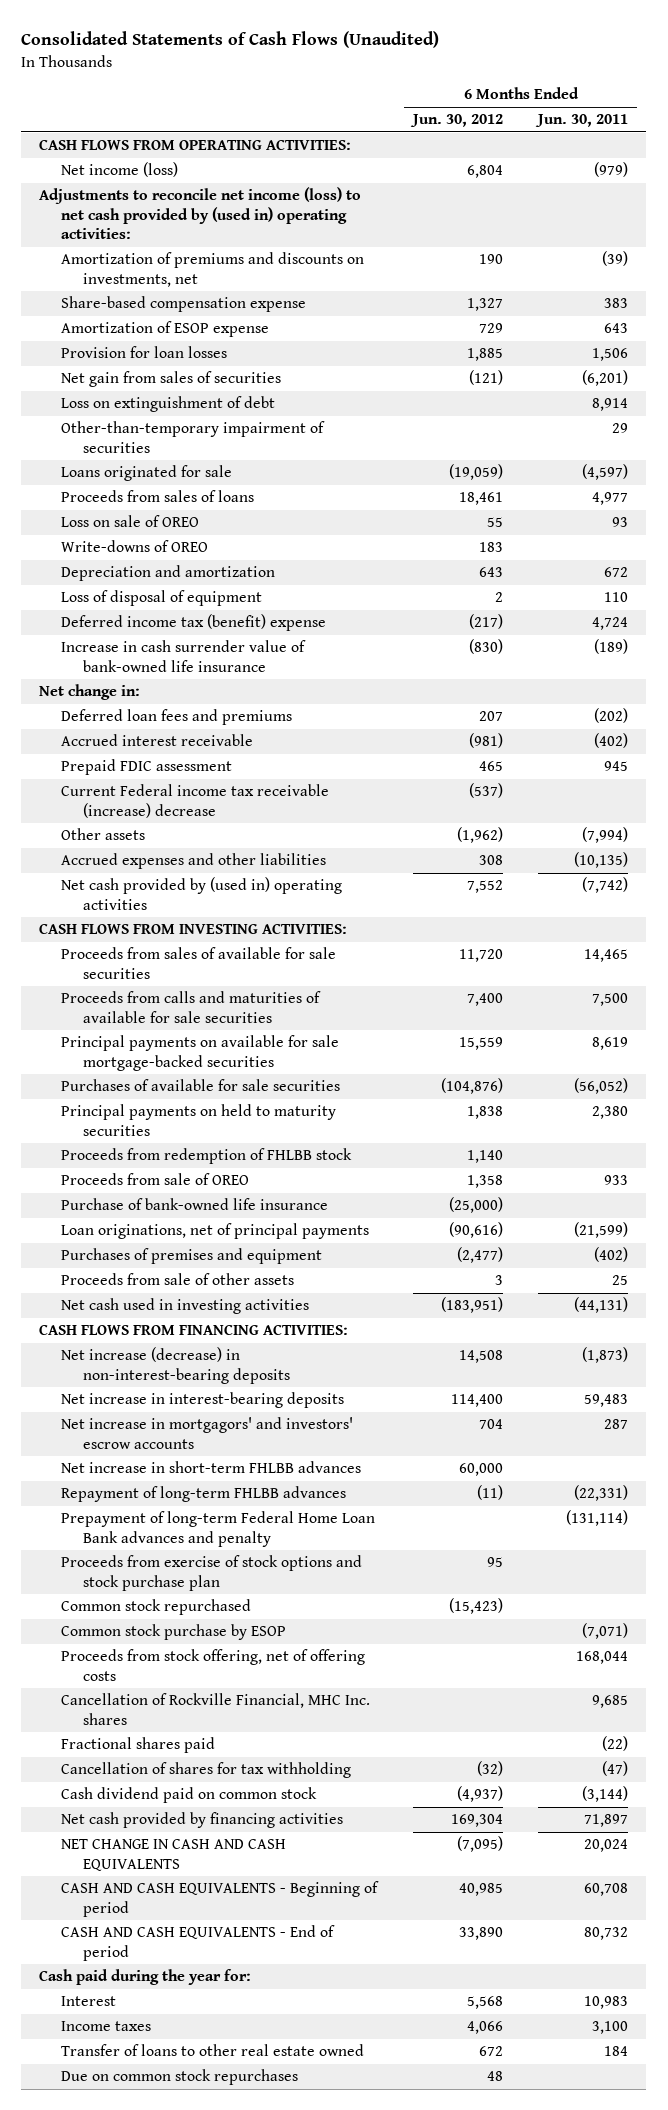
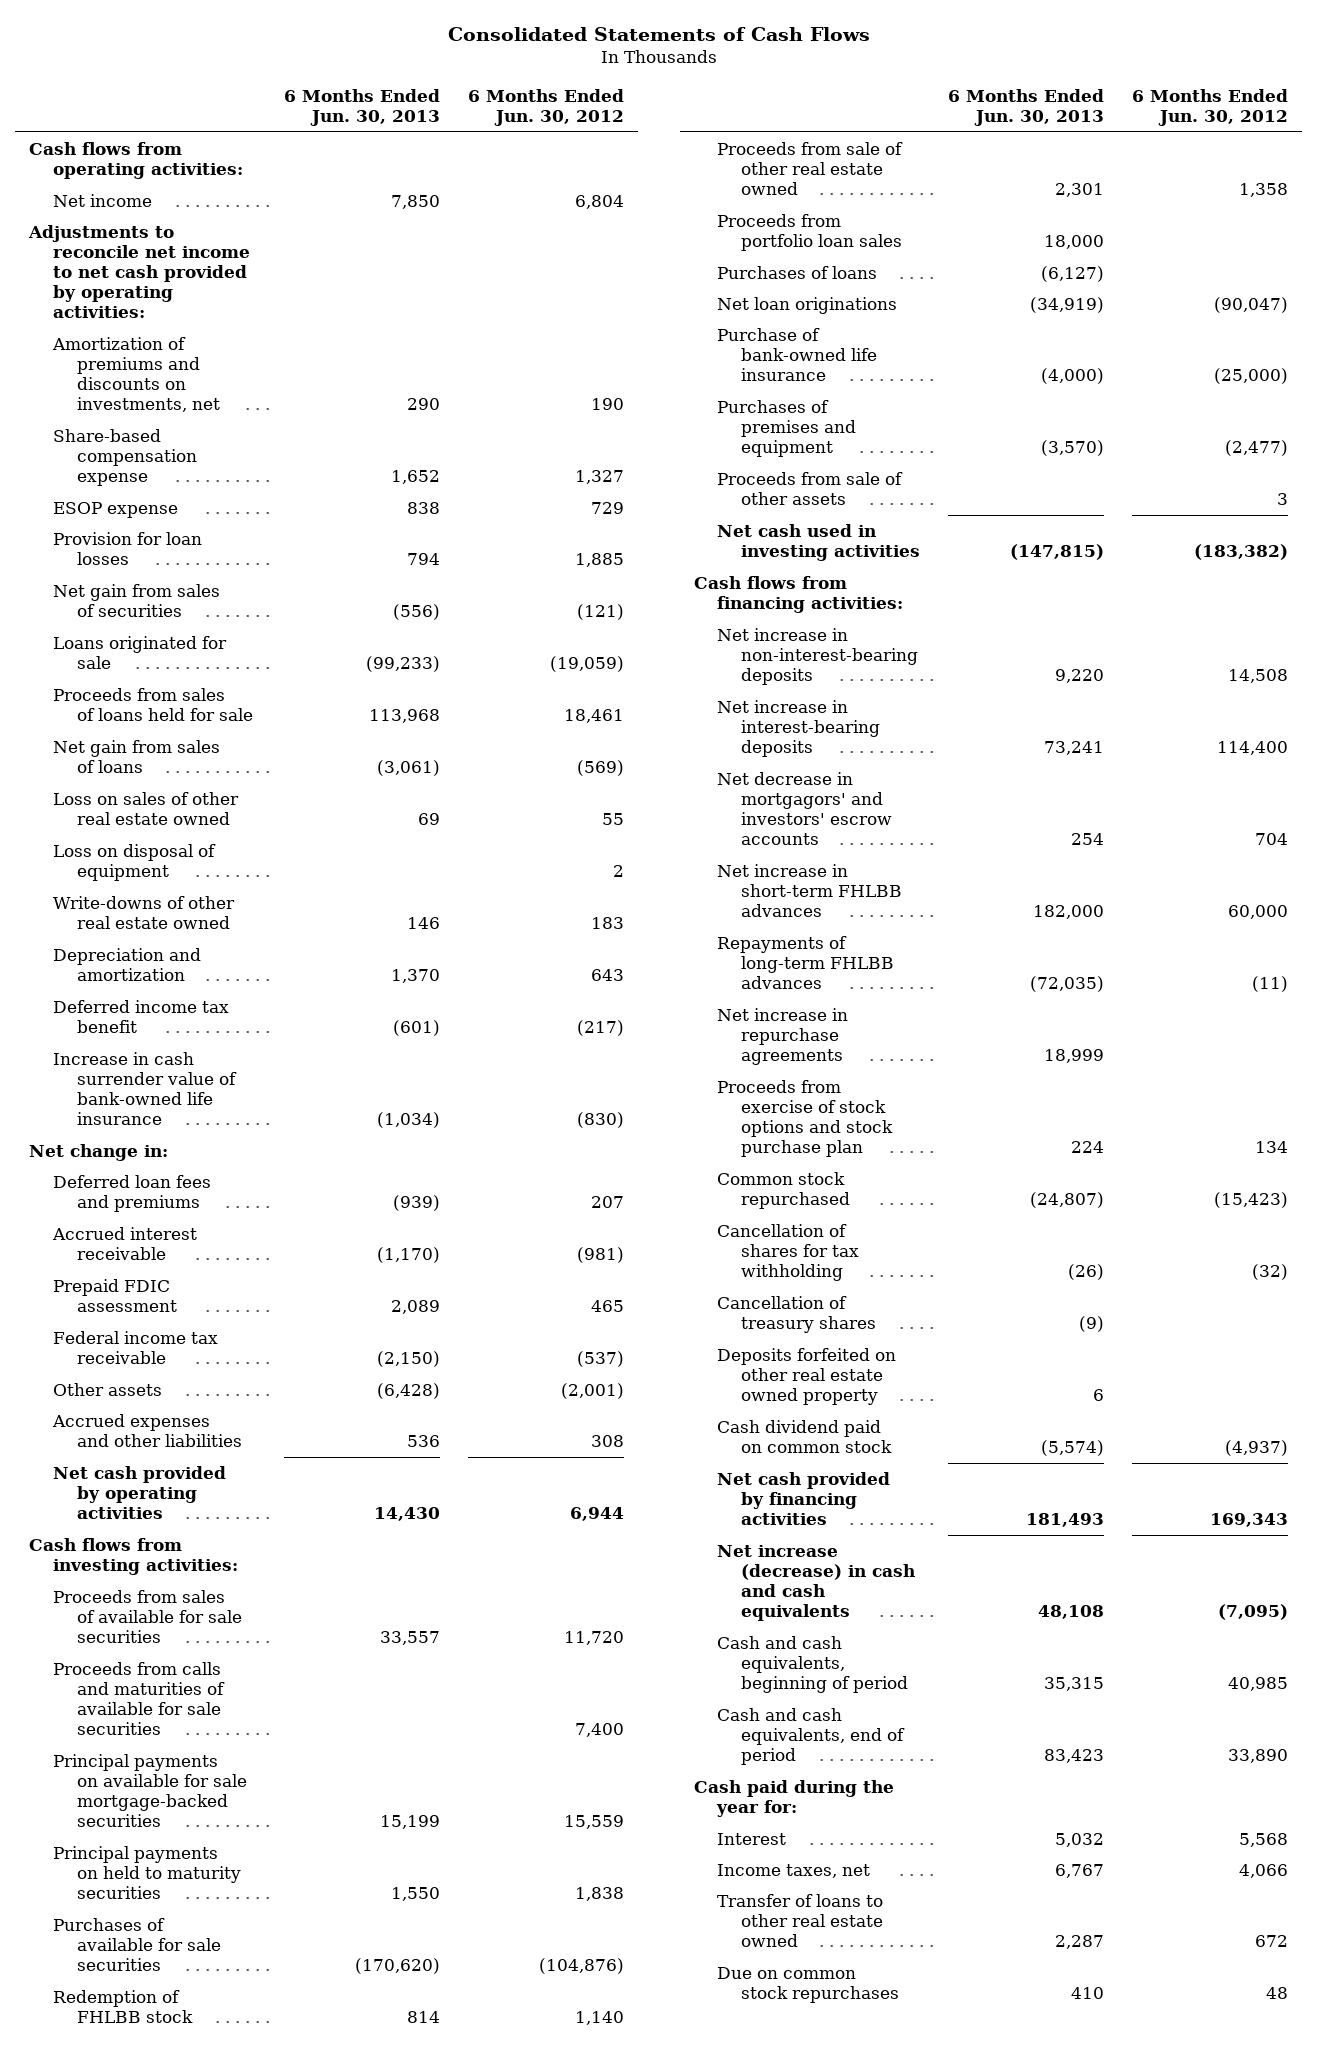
- Consolidated Statements of Cash Flows (Unaudited)
+ Consolidated Statements of Cash Flows
- | 6 Months Ended Jun. 30, 2012 | 6 Months Ended Jun. 30, 2011
+ | 6 Months Ended Jun. 30, 2013 | 6 Months Ended Jun. 30, 2012
- CASH FLOWS FROM OPERATING ACTIVITIES:
- Net income (loss) | 6,804 | (979)
- Adjustments to reconcile net income (loss) to net cash provided by (used in) operating activities:
+ Cash flows from operating activities:
+ Net income | 7,850 | 6,804
+ Adjustments to reconcile net income to net cash provided by operating activities:
- Amortization of ESOP expense | 729 | 643
+ ESOP expense | 838 | 729
- Loss on extinguishment of debt | | 8,914
- Other-than-temporary impairment of securities | | 29
- Proceeds from sales of loans | 18,461 | 4,977
- Loss on sale of OREO | 55 | 93
- Write-downs of OREO | 183 |
+ Proceeds from sales of loans held for sale | 113,968 | 18,461
+ Net gain from sales of loans | (3,061) | (569)
+ Loss on sales of other real estate owned | 69 | 55
+ Loss on disposal of equipment | | 2
+ Write-downs of other real estate owned | 146 | 183
- Loss of disposal of equipment | 2 | 110
- Deferred income tax (benefit) expense | (217) | 4,724
+ Deferred income tax benefit | (601) | (217)
- Current Federal income tax receivable (increase) decrease | (537) |
- Other assets | (1,962) | (7,994)
+ Federal income tax receivable | (2,150) | (537)
+ Other assets | (6,428) | (2,001)
- Net cash provided by (used in) operating activities | 7,552 | (7,742)
- CASH FLOWS FROM INVESTING ACTIVITIES:
+ Net cash provided by operating activities | 14,430 | 6,944
+ Cash flows from investing activities:
- Proceeds from redemption of FHLBB stock | 1,140 |
- Proceeds from sale of OREO | 1,358 | 933
moved down: Purchases of available for sale securities | (170,620) | (104,876)
+ Redemption of FHLBB stock | 814 | 1,140
+ Proceeds from sale of other real estate owned | 2,301 | 1,358
+ Proceeds from portfolio loan sales | 18,000 |
+ Purchases of loans | (6,127) |
+ Net loan originations | (34,919) | (90,047)
- Loan originations, net of principal payments | (90,616) | (21,599)
- Net cash used in investing activities | (183,951) | (44,131)
- CASH FLOWS FROM FINANCING ACTIVITIES:
- Net increase (decrease) in non-interest-bearing deposits | 14,508 | (1,873)
+ Net cash used in investing activities | (147,815) | (183,382)
+ Cash flows from financing activities:
+ Net increase in non-interest-bearing deposits | 9,220 | 14,508
- Net increase in mortgagors' and investors' escrow accounts | 704 | 287
+ Net decrease in mortgagors' and investors' escrow accounts | 254 | 704
- Repayment of long-term FHLBB advances | (11) | (22,331)
- Prepayment of long-term Federal Home Loan Bank advances and penalty | | (131,114)
- Proceeds from exercise of stock options and stock purchase plan | 95 |
+ Repayments of long-term FHLBB advances | (72,035) | (11)
+ Net increase in repurchase agreements | 18,999 |
+ Proceeds from exercise of stock options and stock purchase plan | 224 | 134
- Common stock purchase by ESOP | | (7,071)
- Proceeds from stock offering, net of offering costs | | 168,044
- Cancellation of Rockville Financial, MHC Inc. shares | | 9,685
- Fractional shares paid | | (22)
+ Cancellation of treasury shares | (9) |
+ Deposits forfeited on other real estate owned property | 6 |
- Net cash provided by financing activities | 169,304 | 71,897
- NET CHANGE IN CASH AND CASH EQUIVALENTS | (7,095) | 20,024
- CASH AND CASH EQUIVALENTS - Beginning of period | 40,985 | 60,708
- CASH AND CASH EQUIVALENTS - End of period | 33,890 | 80,732
+ Net cash provided by financing activities | 181,493 | 169,343
+ Net increase (decrease) in cash and cash equivalents | 48,108 | (7,095)
+ Cash and cash equivalents, beginning of period | 35,315 | 40,985
+ Cash and cash equivalents, end of period | 83,423 | 33,890
- Income taxes | 4,066 | 3,100
+ Income taxes, net | 6,767 | 4,066

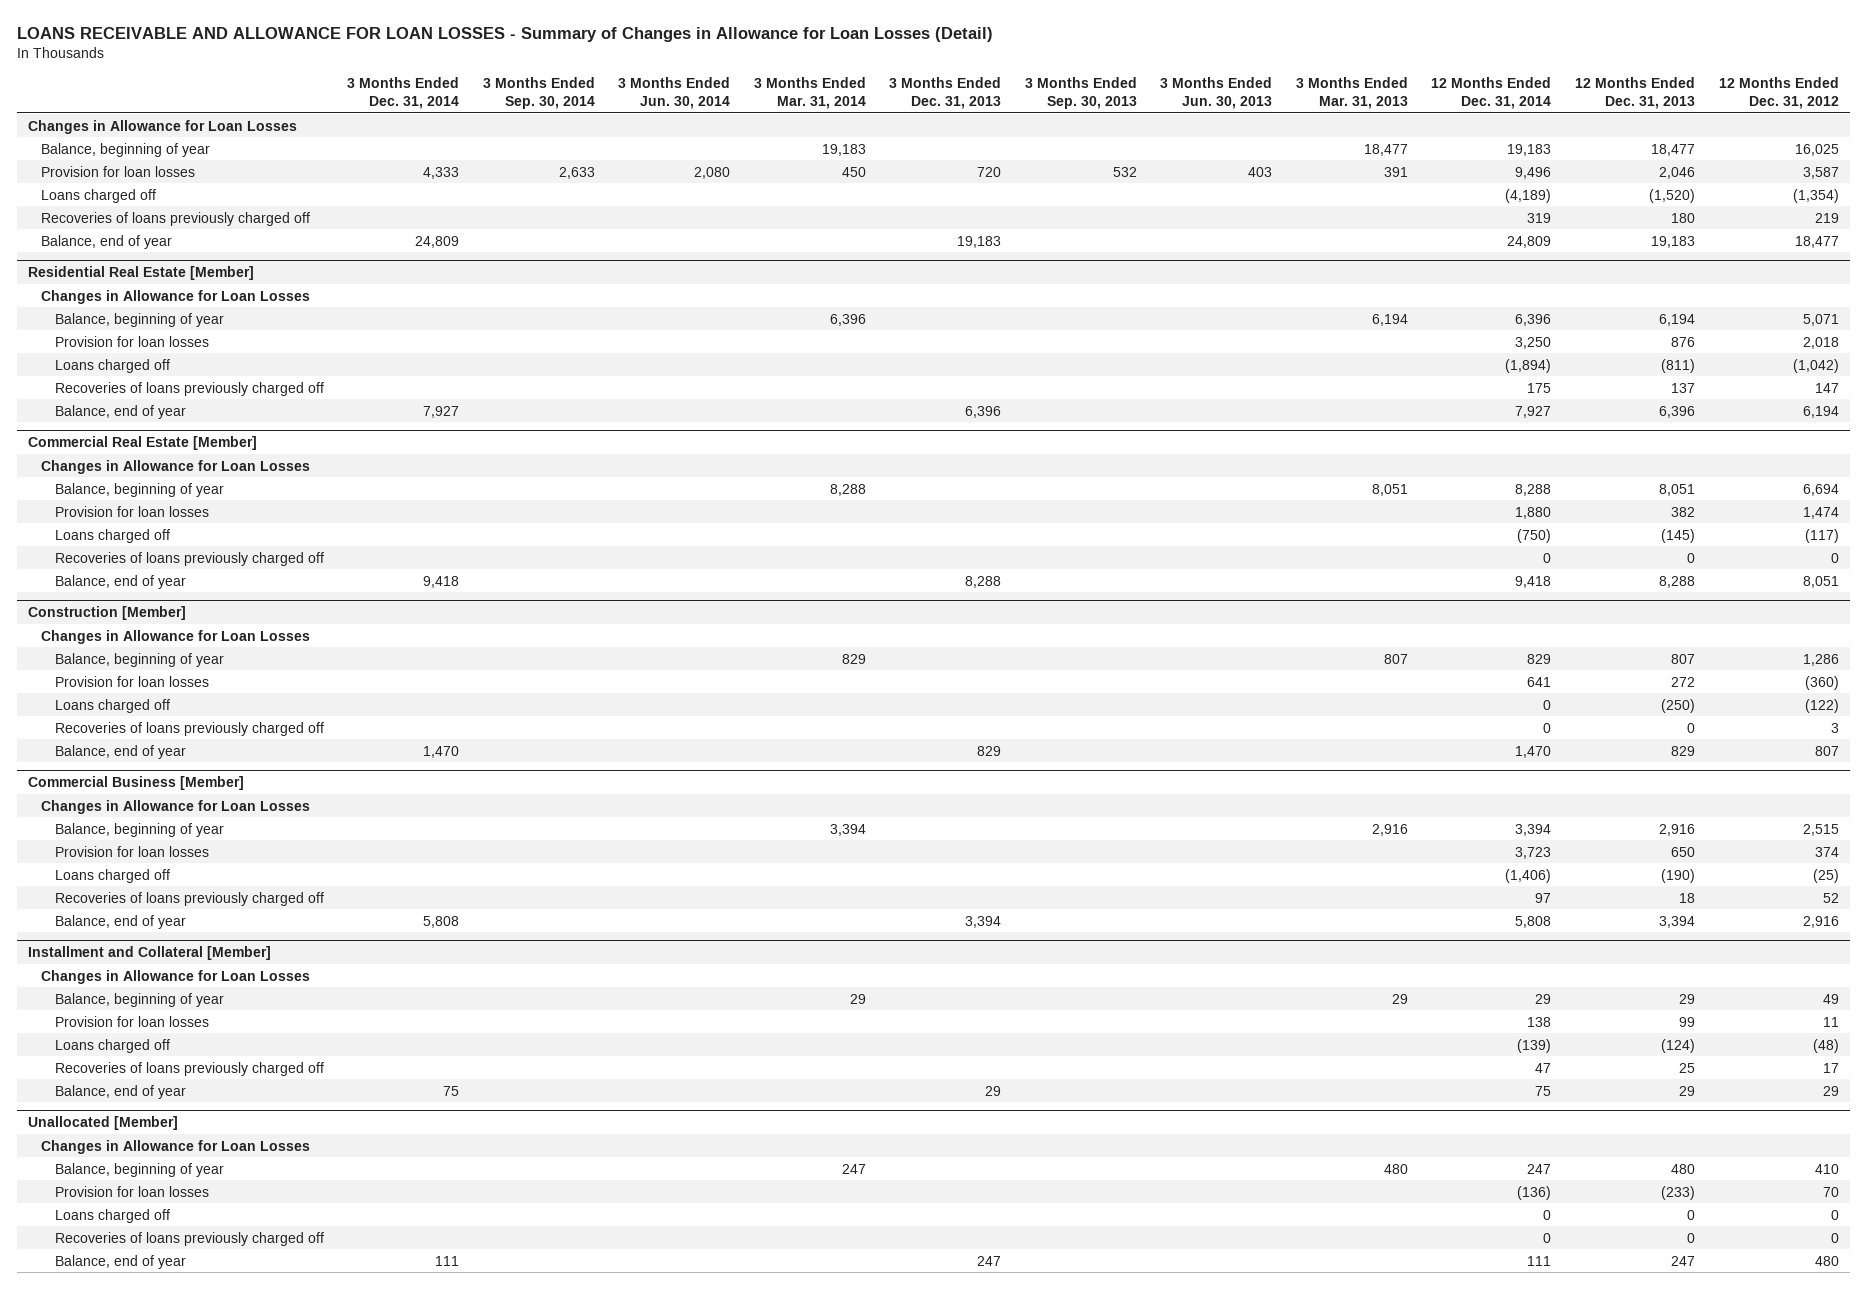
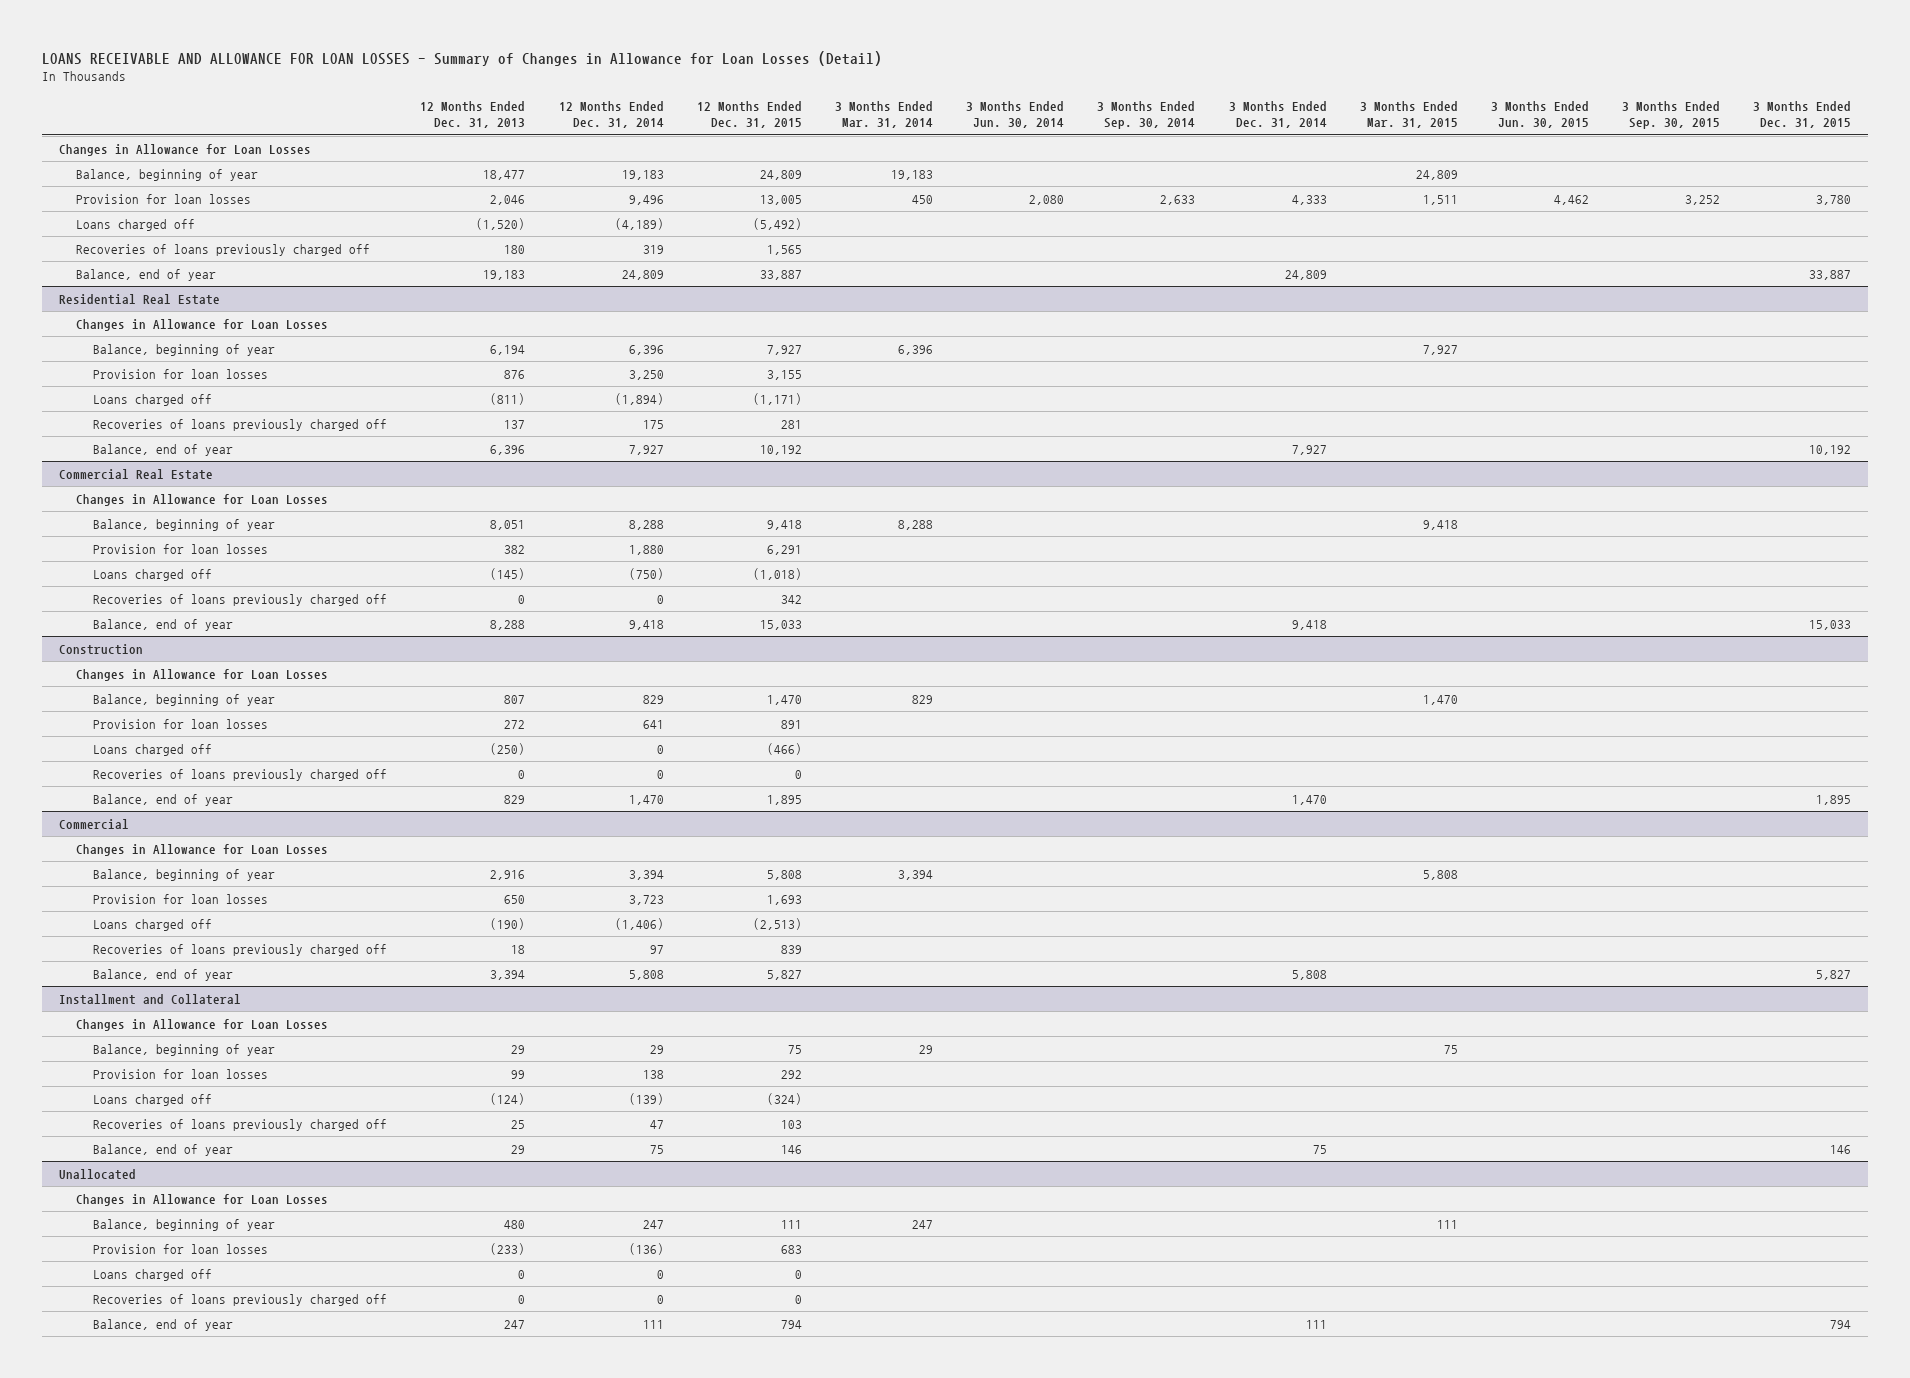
- | 3 Months Ended Dec. 31, 2014 | 3 Months Ended Sep. 30, 2014 | 3 Months Ended Jun. 30, 2014 | 3 Months Ended Mar. 31, 2014 | 3 Months Ended Dec. 31, 2013 | 3 Months Ended Sep. 30, 2013 | 3 Months Ended Jun. 30, 2013 | 3 Months Ended Mar. 31, 2013 | 12 Months Ended Dec. 31, 2014 | 12 Months Ended Dec. 31, 2013 | 12 Months Ended Dec. 31, 2012
+ | 12 Months Ended Dec. 31, 2013 | 12 Months Ended Dec. 31, 2014 | 12 Months Ended Dec. 31, 2015 | 3 Months Ended Mar. 31, 2014 | 3 Months Ended Jun. 30, 2014 | 3 Months Ended Sep. 30, 2014 | 3 Months Ended Dec. 31, 2014 | 3 Months Ended Mar. 31, 2015 | 3 Months Ended Jun. 30, 2015 | 3 Months Ended Sep. 30, 2015 | 3 Months Ended Dec. 31, 2015
- Residential Real Estate [Member]
+ Residential Real Estate
- Commercial Real Estate [Member]
+ Commercial Real Estate
- Construction [Member]
+ Construction
- Commercial Business [Member]
+ Commercial
- Installment and Collateral [Member]
+ Installment and Collateral
- Unallocated [Member]
+ Unallocated

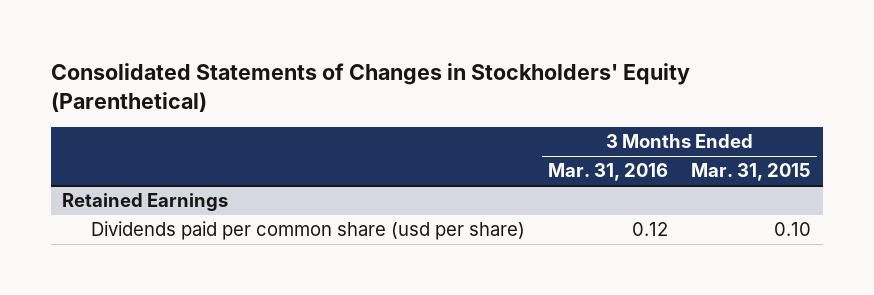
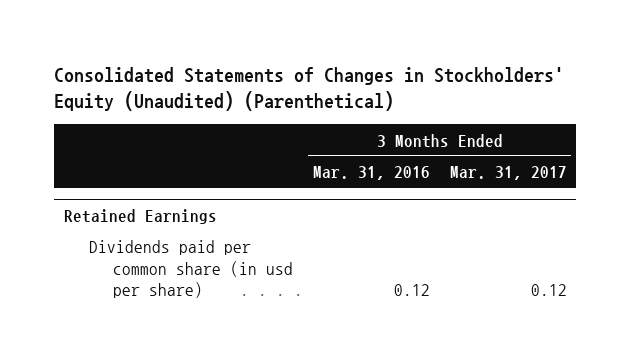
- Consolidated Statements of Changes in Stockholders' Equity (Parenthetical)
+ Consolidated Statements of Changes in Stockholders' Equity (Unaudited) (Parenthetical)
- | 3 Months Ended Mar. 31, 2016 | 3 Months Ended Mar. 31, 2015
+ | 3 Months Ended Mar. 31, 2016 | 3 Months Ended Mar. 31, 2017
@ Retained Earnings
- Dividends paid per common share (usd per share) | 0.12 | 0.10
+ Dividends paid per common share (in usd per share) | 0.12 | 0.12

